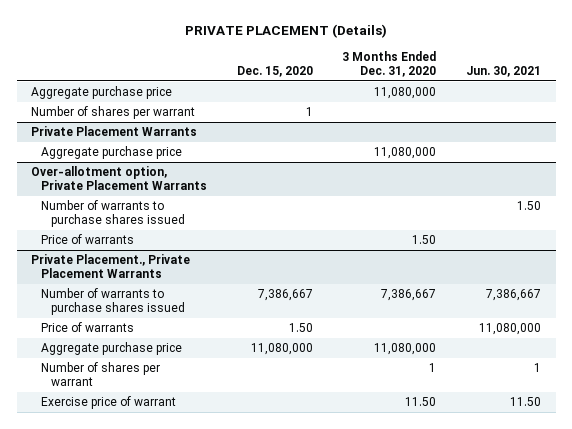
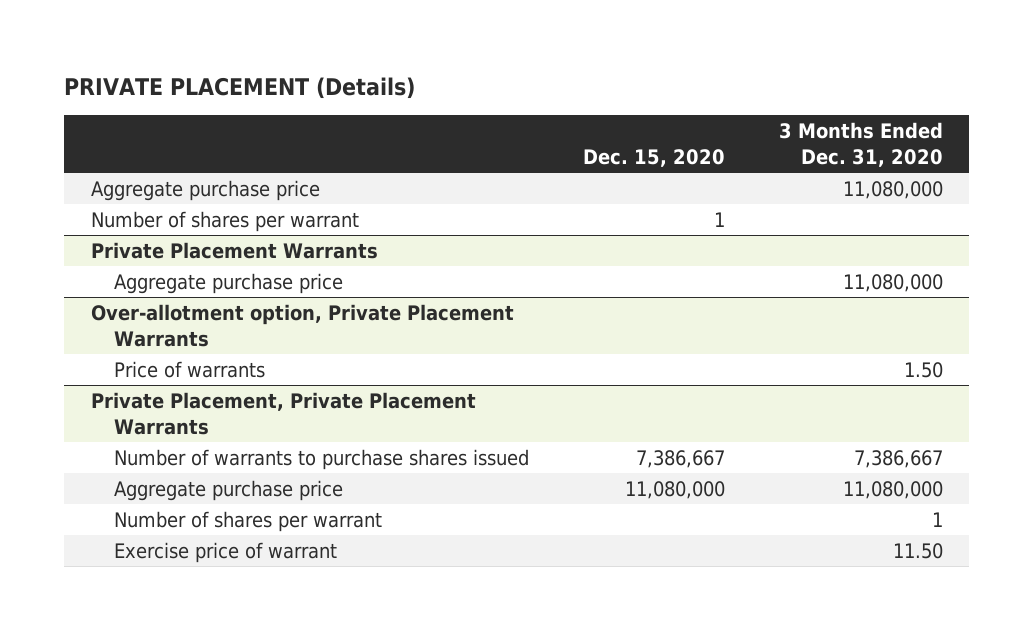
- | Dec. 15, 2020 | 3 Months Ended Dec. 31, 2020 | Jun. 30, 2021
+ | Dec. 15, 2020 | 3 Months Ended Dec. 31, 2020
@ Over-allotment option, Private Placement Warrants
- Number of warrants to purchase shares issued | | | 1.50
- Private Placement., Private Placement Warrants
+ Private Placement, Private Placement Warrants
- Price of warrants | 1.50 | | 11,080,000

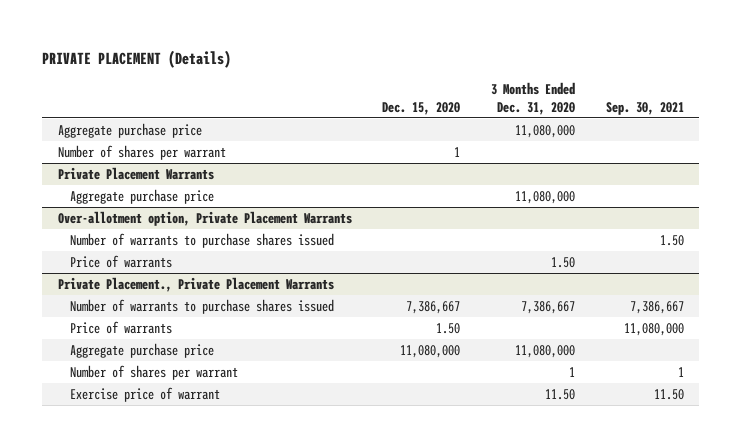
- | Dec. 15, 2020 | 3 Months Ended Dec. 31, 2020
+ | Dec. 15, 2020 | 3 Months Ended Dec. 31, 2020 | Sep. 30, 2021
@ Over-allotment option, Private Placement Warrants
+ Number of warrants to purchase shares issued | | | 1.50
- Private Placement, Private Placement Warrants
+ Private Placement., Private Placement Warrants
+ Price of warrants | 1.50 | | 11,080,000

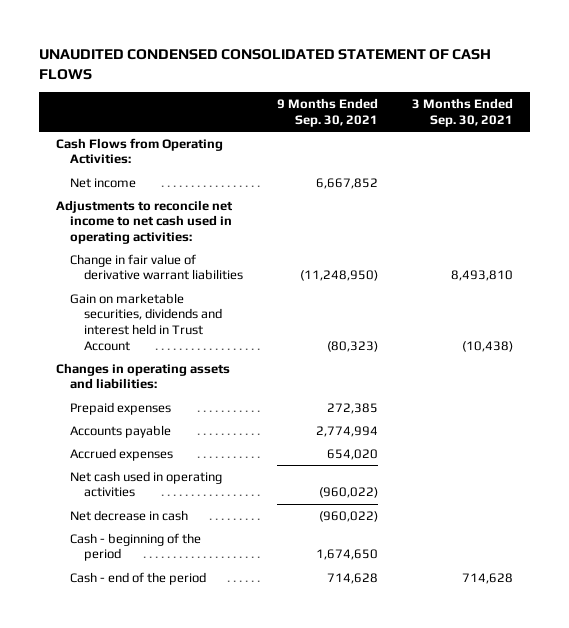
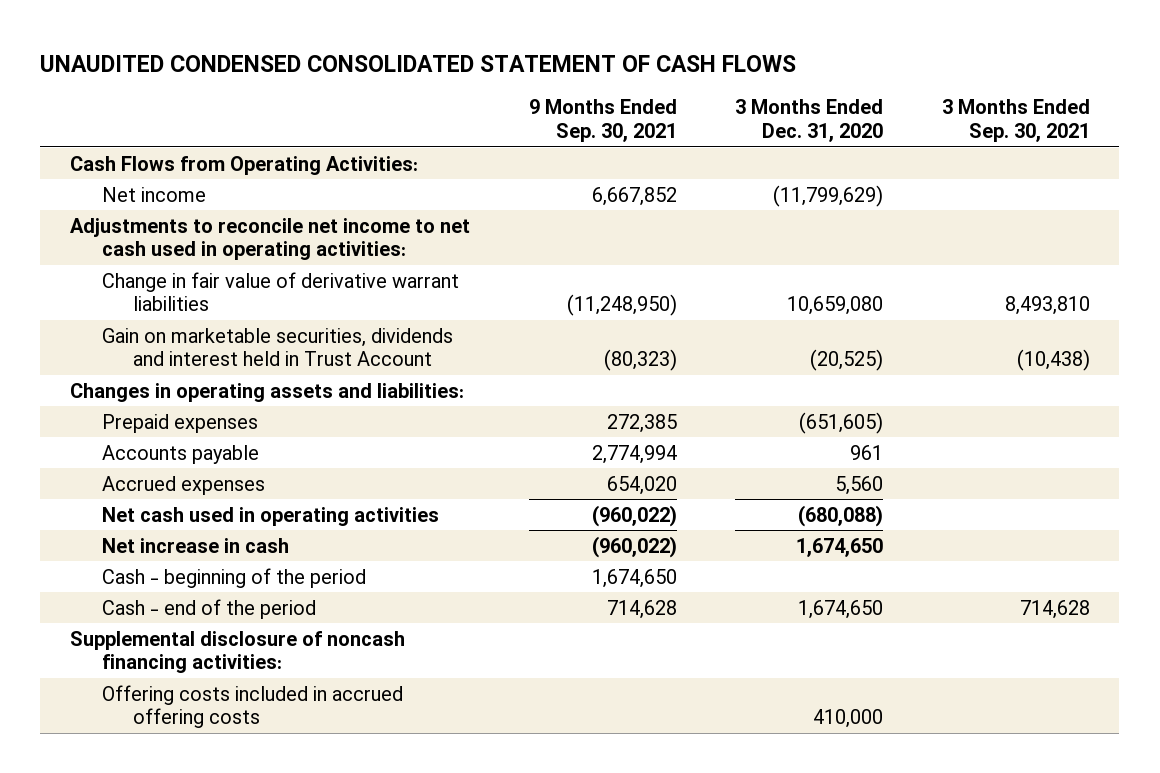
- | 9 Months Ended Sep. 30, 2021 | 3 Months Ended Sep. 30, 2021
+ | 9 Months Ended Sep. 30, 2021 | 3 Months Ended Dec. 31, 2020 | 3 Months Ended Sep. 30, 2021
- Net decrease in cash | (960,022) |
+ Net increase in cash | (960,022) | 1,674,650 |
+ Supplemental disclosure of noncash financing activities:
+ Offering costs included in accrued offering costs | | 410,000 |

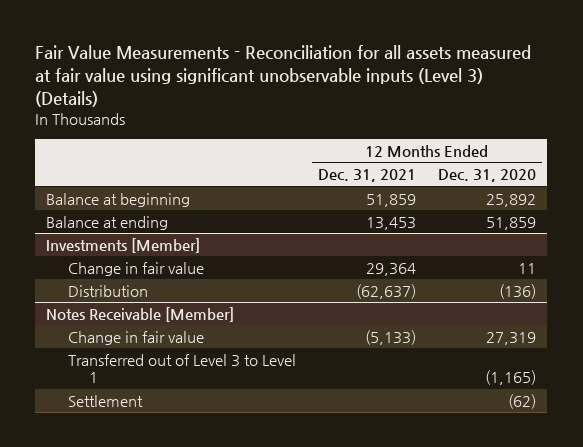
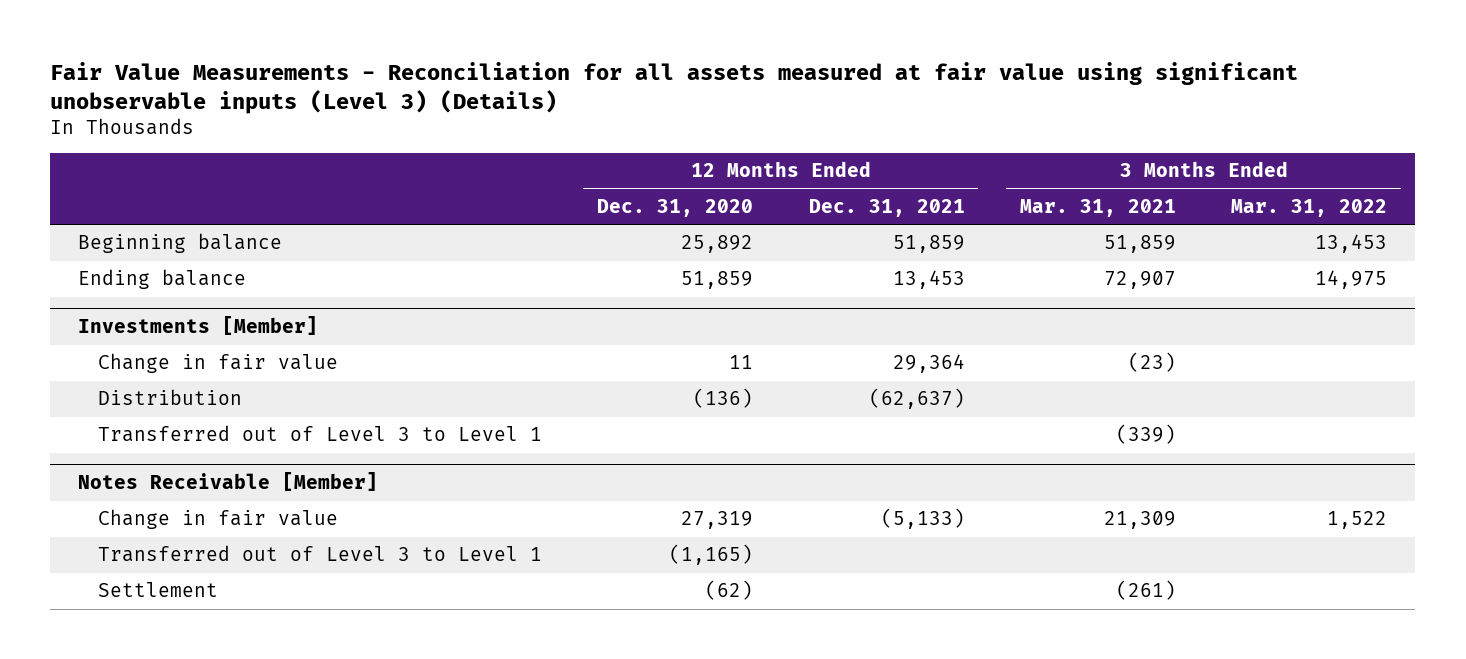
- | 12 Months Ended Dec. 31, 2021 | 12 Months Ended Dec. 31, 2020
+ | 12 Months Ended Dec. 31, 2020 | 12 Months Ended Dec. 31, 2021 | 3 Months Ended Mar. 31, 2021 | 3 Months Ended Mar. 31, 2022
- Balance at beginning | 51,859 | 25,892
- Balance at ending | 13,453 | 51,859
+ Beginning balance | 25,892 | 51,859 | 51,859 | 13,453
+ Ending balance | 51,859 | 13,453 | 72,907 | 14,975
@ Investments [Member]
+ Transferred out of Level 3 to Level 1 | | | (339) |

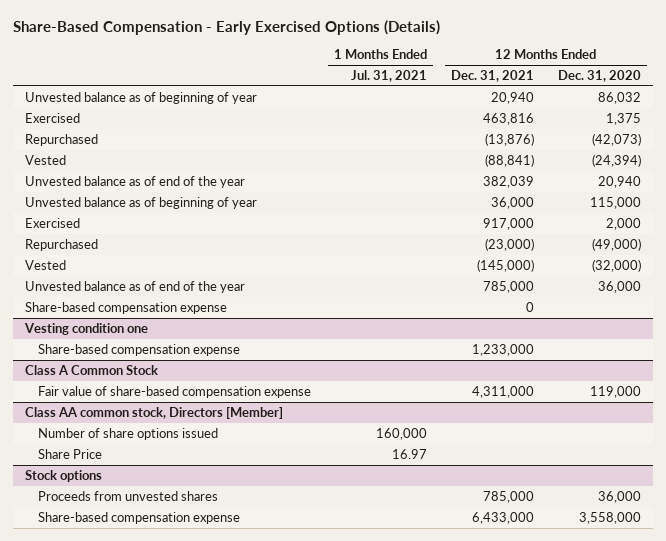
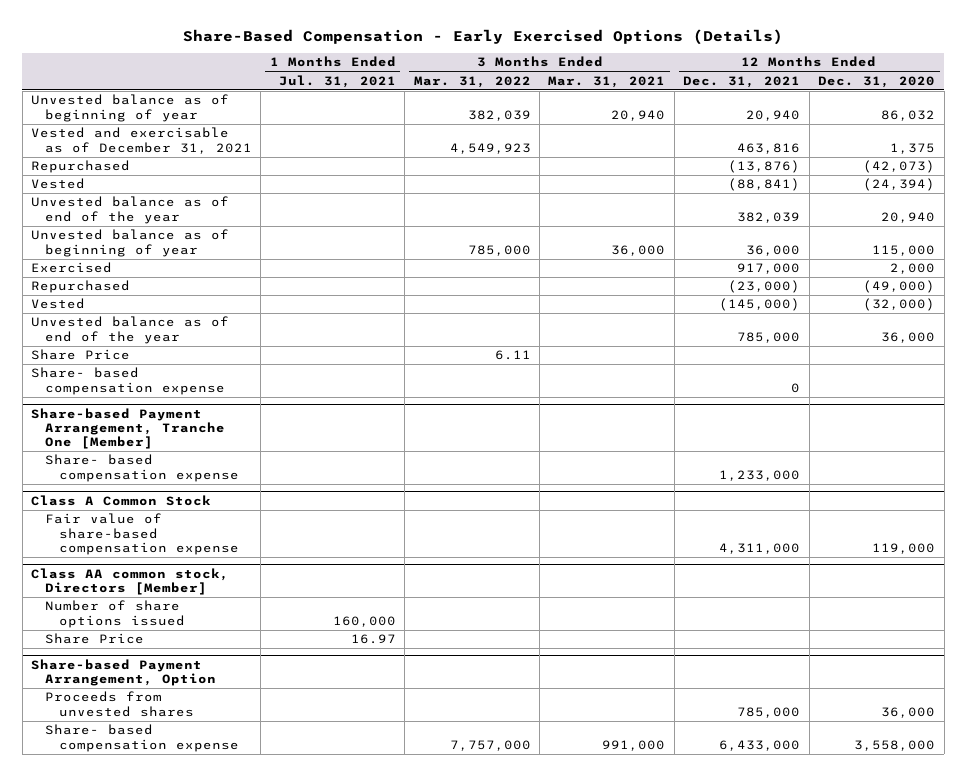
- | 1 Months Ended Jul. 31, 2021 | 12 Months Ended Dec. 31, 2021 | 12 Months Ended Dec. 31, 2020
+ | 1 Months Ended Jul. 31, 2021 | 3 Months Ended Mar. 31, 2022 | 3 Months Ended Mar. 31, 2021 | 12 Months Ended Dec. 31, 2021 | 12 Months Ended Dec. 31, 2020
- Exercised | | 463,816 | 1,375
+ Vested and exercisable as of December 31, 2021 | | 4,549,923 | | 463,816 | 1,375
- Share-based compensation expense | | 0 |
- Vesting condition one
- Share-based compensation expense | | 1,233,000 |
+ Share Price | | 6.11 | | |
+ Share- based compensation expense | | | | 0 |
+ Share-based Payment Arrangement, Tranche One [Member]
+ Share- based compensation expense | | | | 1,233,000 |
- Stock options
+ Share-based Payment Arrangement, Option
- Share-based compensation expense | | 6,433,000 | 3,558,000
+ Share- based compensation expense | | 7,757,000 | 991,000 | 6,433,000 | 3,558,000

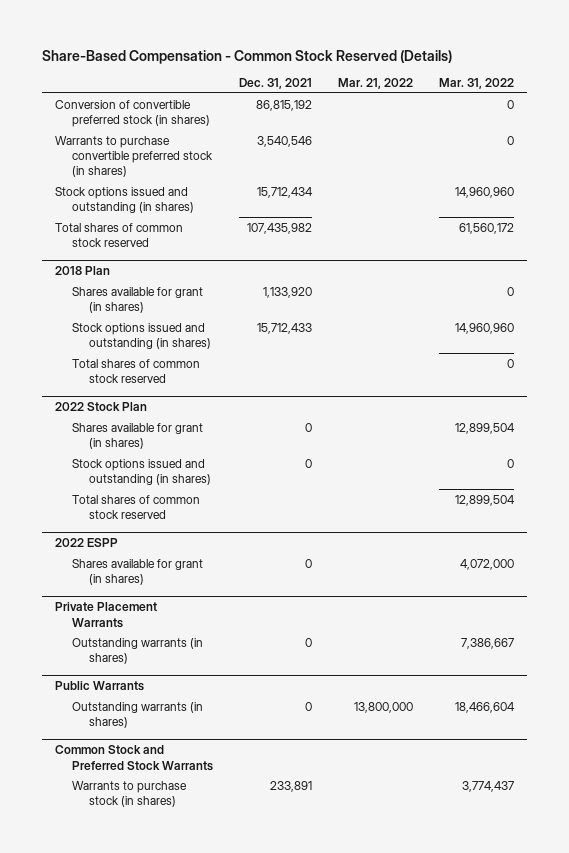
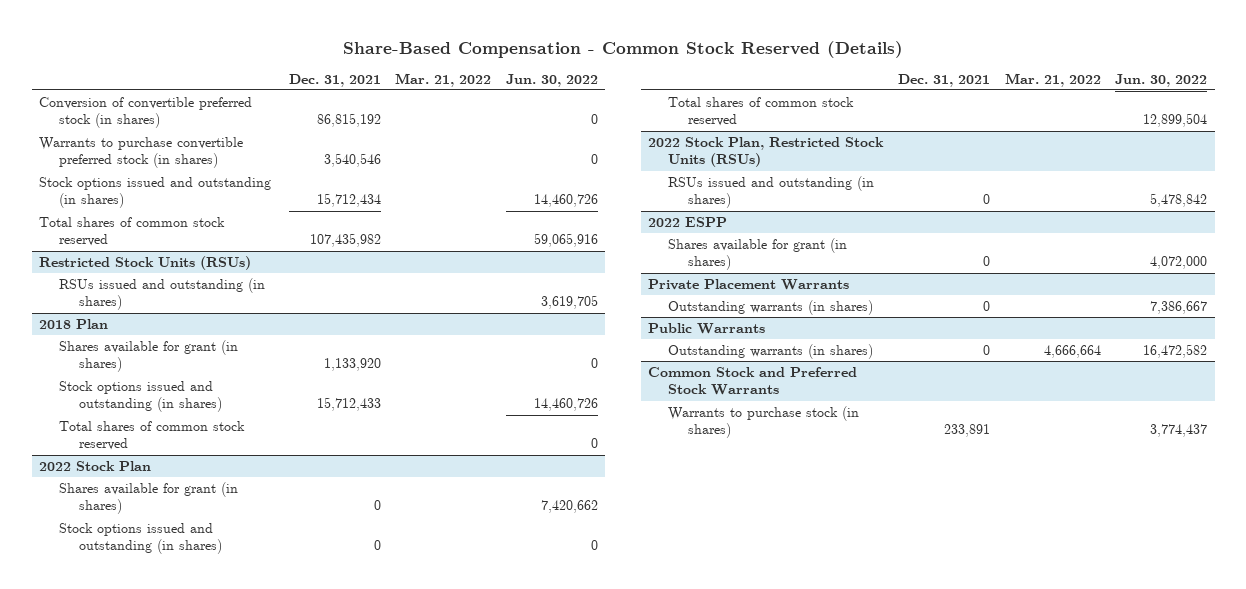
- | Dec. 31, 2021 | Mar. 21, 2022 | Mar. 31, 2022
+ | Dec. 31, 2021 | Mar. 21, 2022 | Jun. 30, 2022
+ Restricted Stock Units (RSUs)
+ RSUs issued and outstanding (in shares) | | | 3,619,705
+ 2022 Stock Plan, Restricted Stock Units (RSUs)
+ RSUs issued and outstanding (in shares) | 0 | | 5,478,842
@ Public Warrants
- Outstanding warrants (in shares) | 0 | 13,800,000 | 18,466,604
+ Outstanding warrants (in shares) | 0 | 4,666,664 | 16,472,582

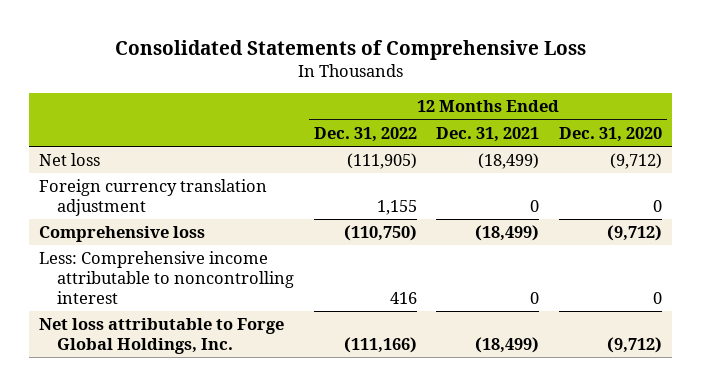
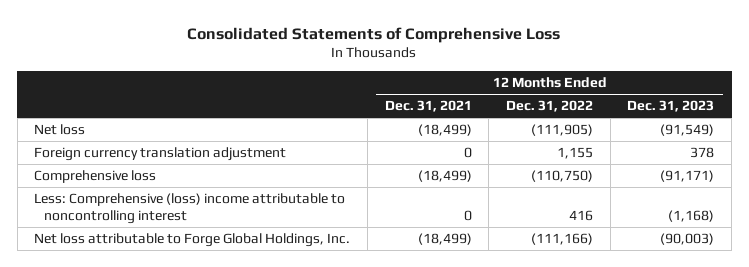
- | 12 Months Ended Dec. 31, 2022 | 12 Months Ended Dec. 31, 2021 | 12 Months Ended Dec. 31, 2020
+ | 12 Months Ended Dec. 31, 2021 | 12 Months Ended Dec. 31, 2022 | 12 Months Ended Dec. 31, 2023
- Less: Comprehensive income attributable to noncontrolling interest | 416 | 0 | 0
+ Less: Comprehensive (loss) income attributable to noncontrolling interest | 0 | 416 | (1,168)

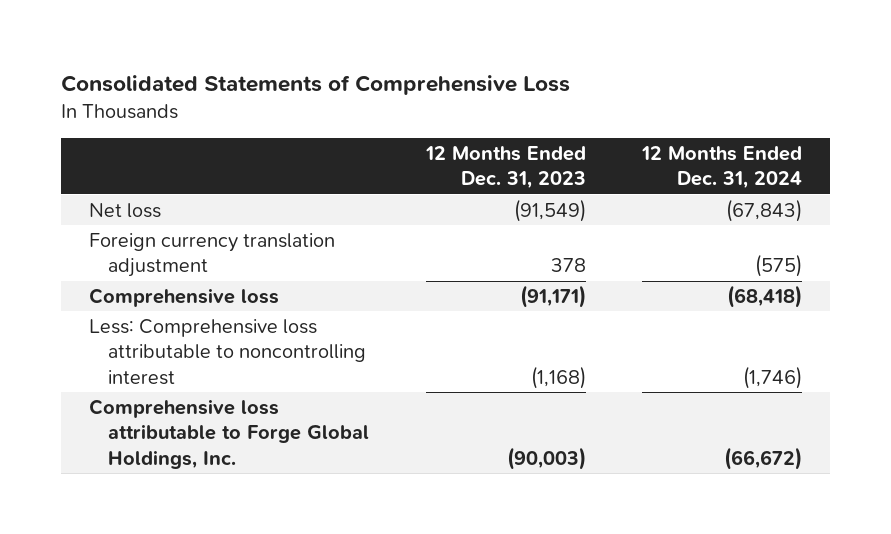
- | 12 Months Ended Dec. 31, 2021 | 12 Months Ended Dec. 31, 2022 | 12 Months Ended Dec. 31, 2023
+ | 12 Months Ended Dec. 31, 2023 | 12 Months Ended Dec. 31, 2024
- Less: Comprehensive (loss) income attributable to noncontrolling interest | 0 | 416 | (1,168)
- Net loss attributable to Forge Global Holdings, Inc. | (18,499) | (111,166) | (90,003)
+ Less: Comprehensive loss attributable to noncontrolling interest | (1,168) | (1,746)
+ Comprehensive loss attributable to Forge Global Holdings, Inc. | (90,003) | (66,672)

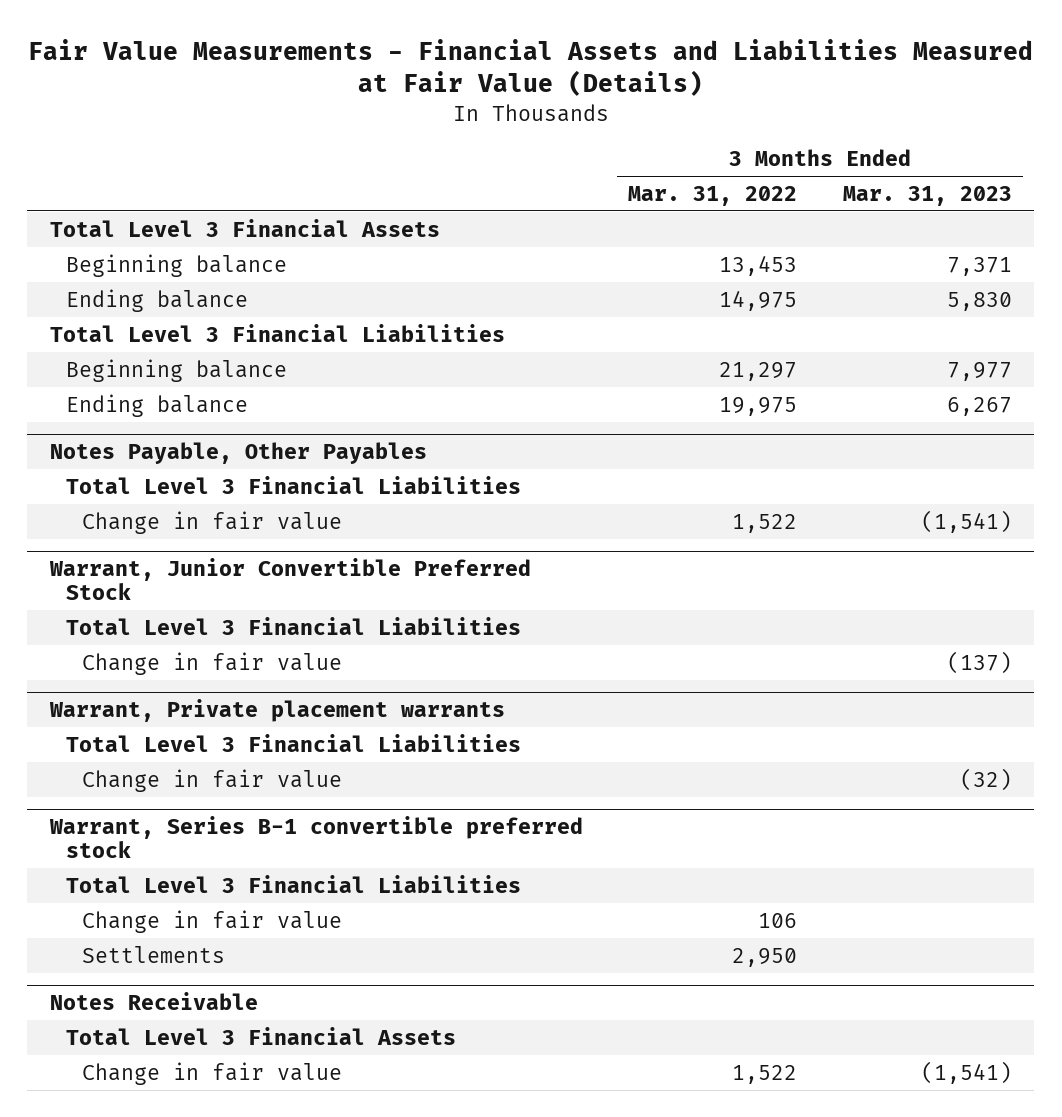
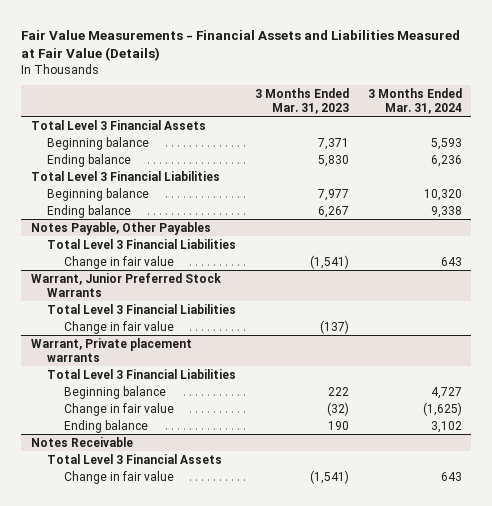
- | 3 Months Ended Mar. 31, 2022 | 3 Months Ended Mar. 31, 2023
+ | 3 Months Ended Mar. 31, 2023 | 3 Months Ended Mar. 31, 2024
- Warrant, Junior Convertible Preferred Stock
+ Warrant, Junior Preferred Stock Warrants
@ Warrant, Private placement warrants
+ Beginning balance | 222 | 4,727
- Warrant, Series B-1 convertible preferred stock
- Total Level 3 Financial Liabilities
- Change in fair value | 106 |
- Settlements | 2,950 |
@ Warrant, Private placement warrants
+ Ending balance | 190 | 3,102

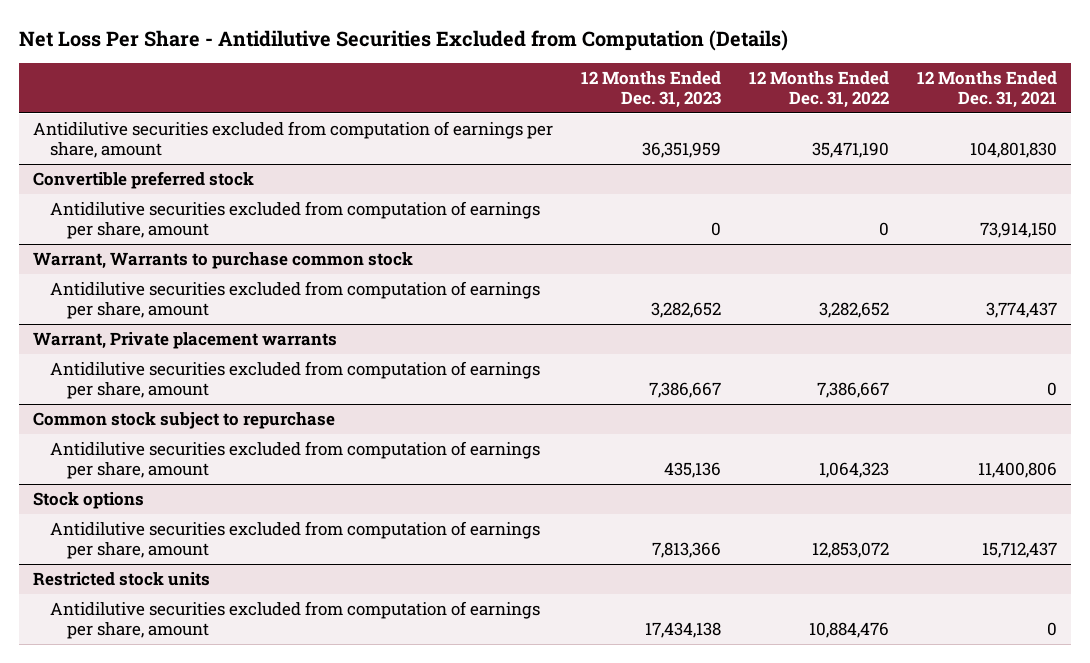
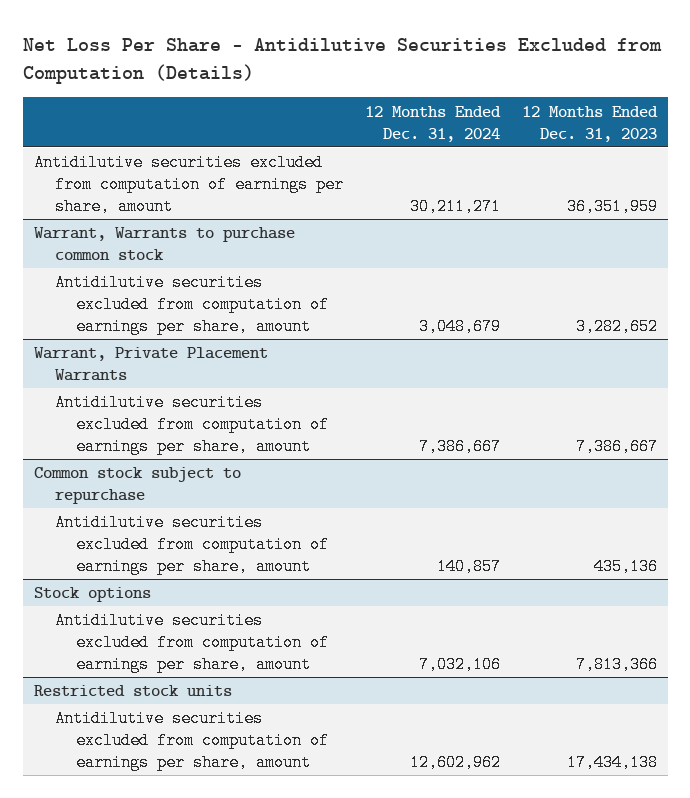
- | 12 Months Ended Dec. 31, 2023 | 12 Months Ended Dec. 31, 2022 | 12 Months Ended Dec. 31, 2021
+ | 12 Months Ended Dec. 31, 2024 | 12 Months Ended Dec. 31, 2023
- Convertible preferred stock
- Antidilutive securities excluded from computation of earnings per share, amount | 0 | 0 | 73,914,150
- Warrant, Private placement warrants
+ Warrant, Private Placement Warrants

